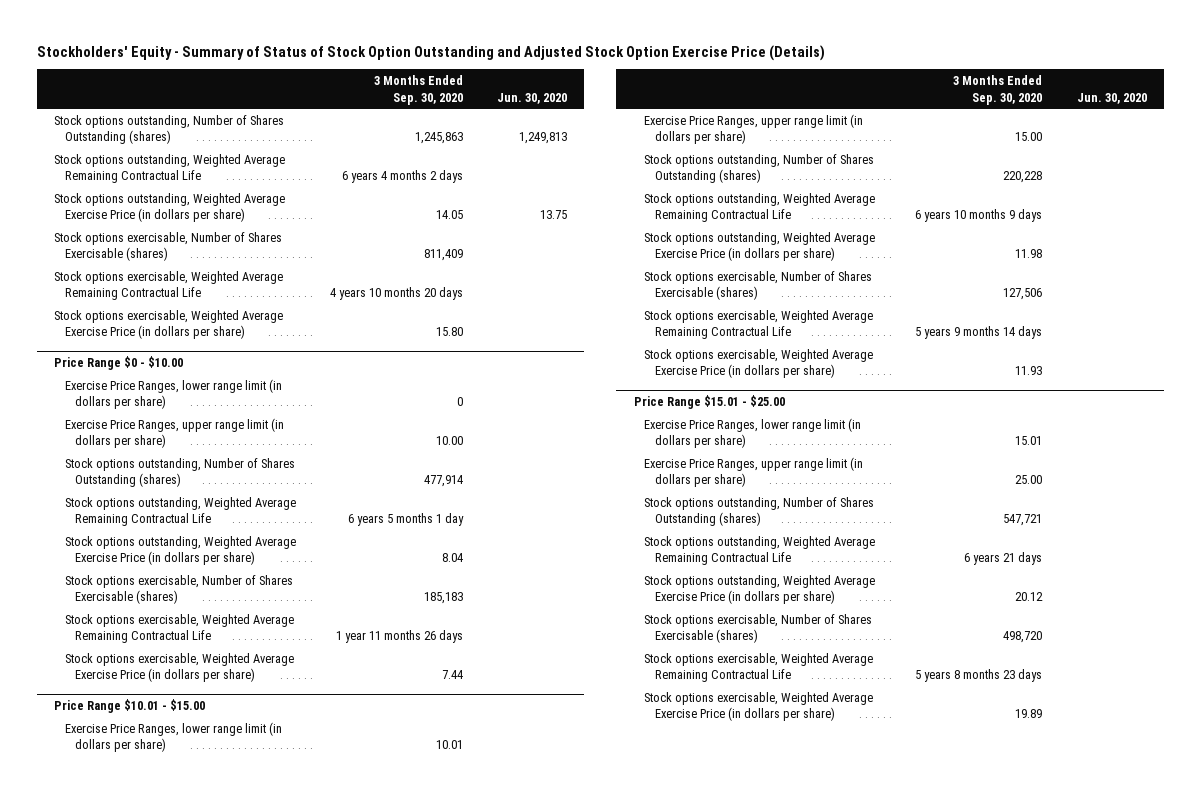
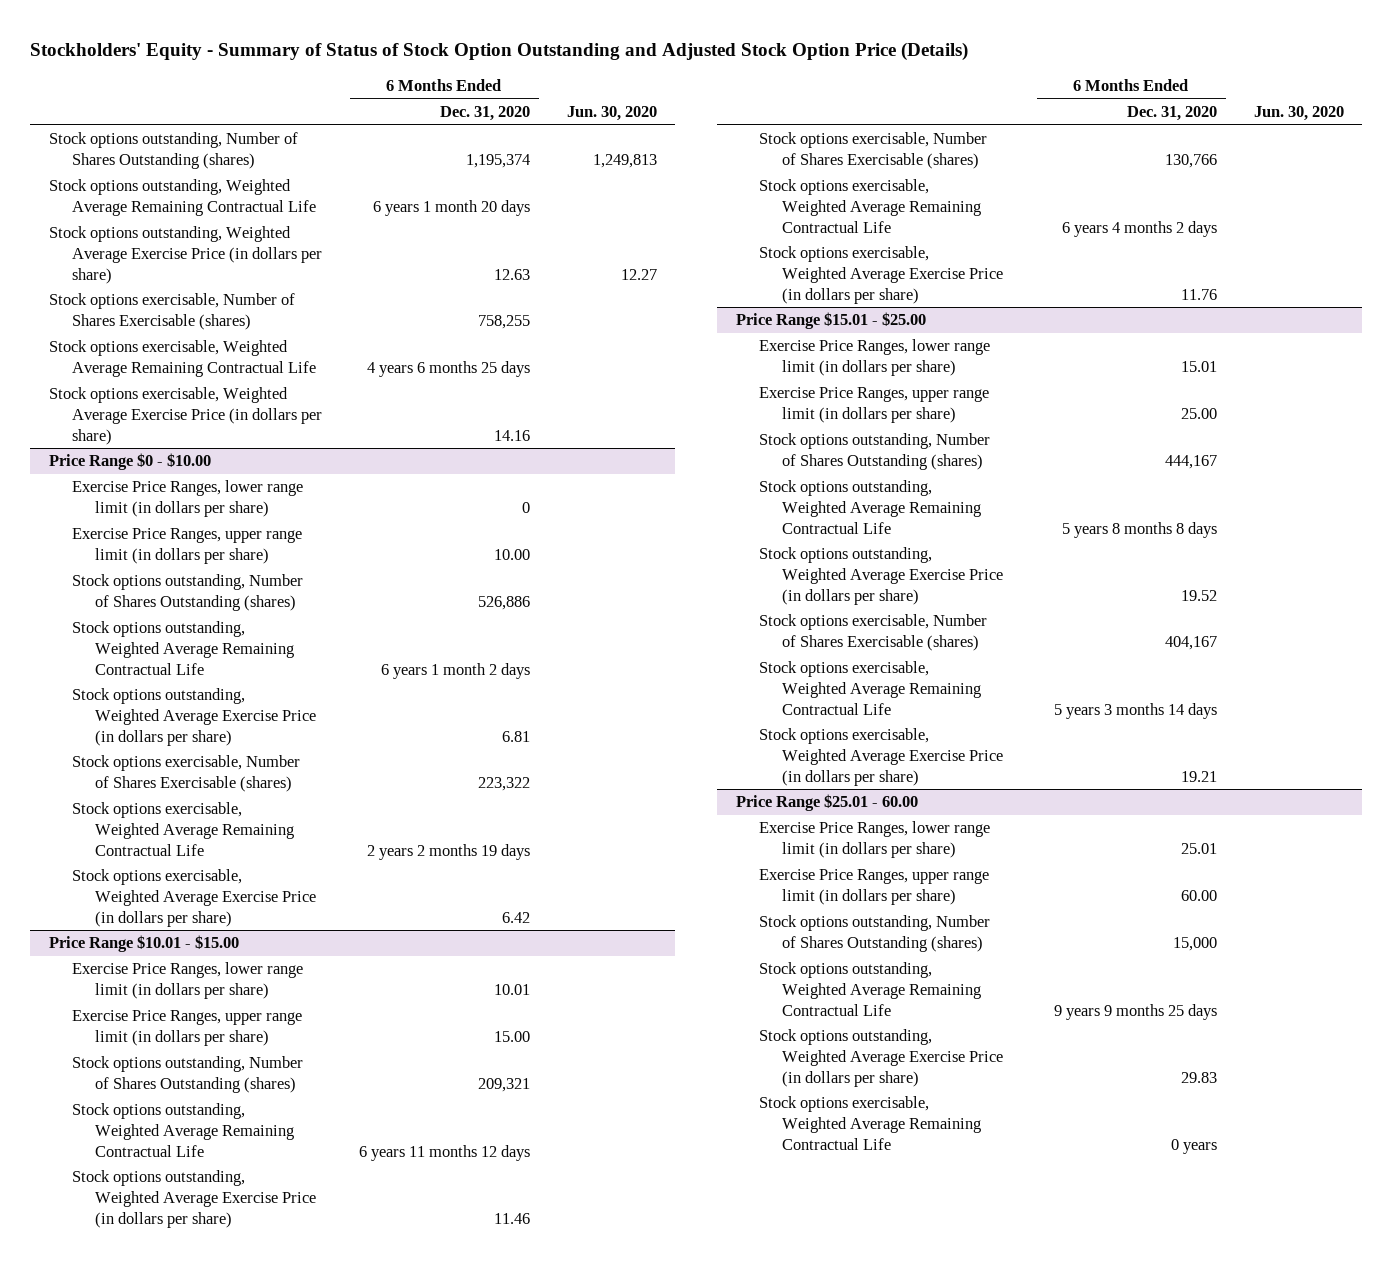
- Stockholders' Equity - Summary of Status of Stock Option Outstanding and Adjusted Stock Option Exercise Price (Details)
+ Stockholders' Equity - Summary of Status of Stock Option Outstanding and Adjusted Stock Option Price (Details)
- | 3 Months Ended Sep. 30, 2020 | Jun. 30, 2020
+ | 6 Months Ended Dec. 31, 2020 | Jun. 30, 2020
- Stock options outstanding, Weighted Average Exercise Price (in dollars per share) | 14.05 | 13.75
+ Stock options outstanding, Weighted Average Exercise Price (in dollars per share) | 12.63 | 12.27
+ Price Range $25.01 - 60.00
+ Exercise Price Ranges, lower range limit (in dollars per share) | 25.01 |
+ Exercise Price Ranges, upper range limit (in dollars per share) | 60.00 |
+ Stock options outstanding, Number of Shares Outstanding (shares) | 15,000 |
+ Stock options outstanding, Weighted Average Remaining Contractual Life | 9 years 9 months 25 days |
+ Stock options outstanding, Weighted Average Exercise Price (in dollars per share) | 29.83 |
+ Stock options exercisable, Weighted Average Remaining Contractual Life | 0 years |

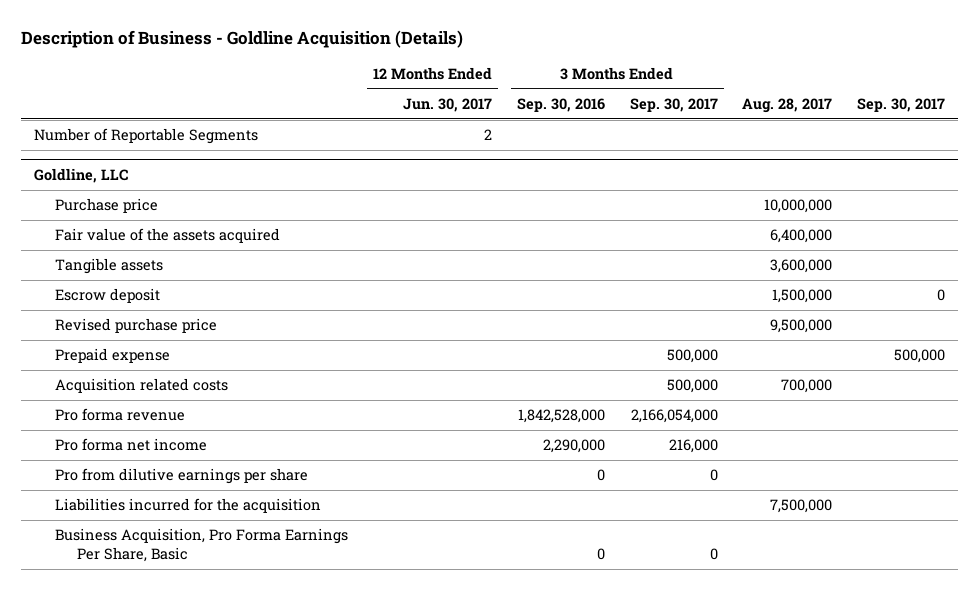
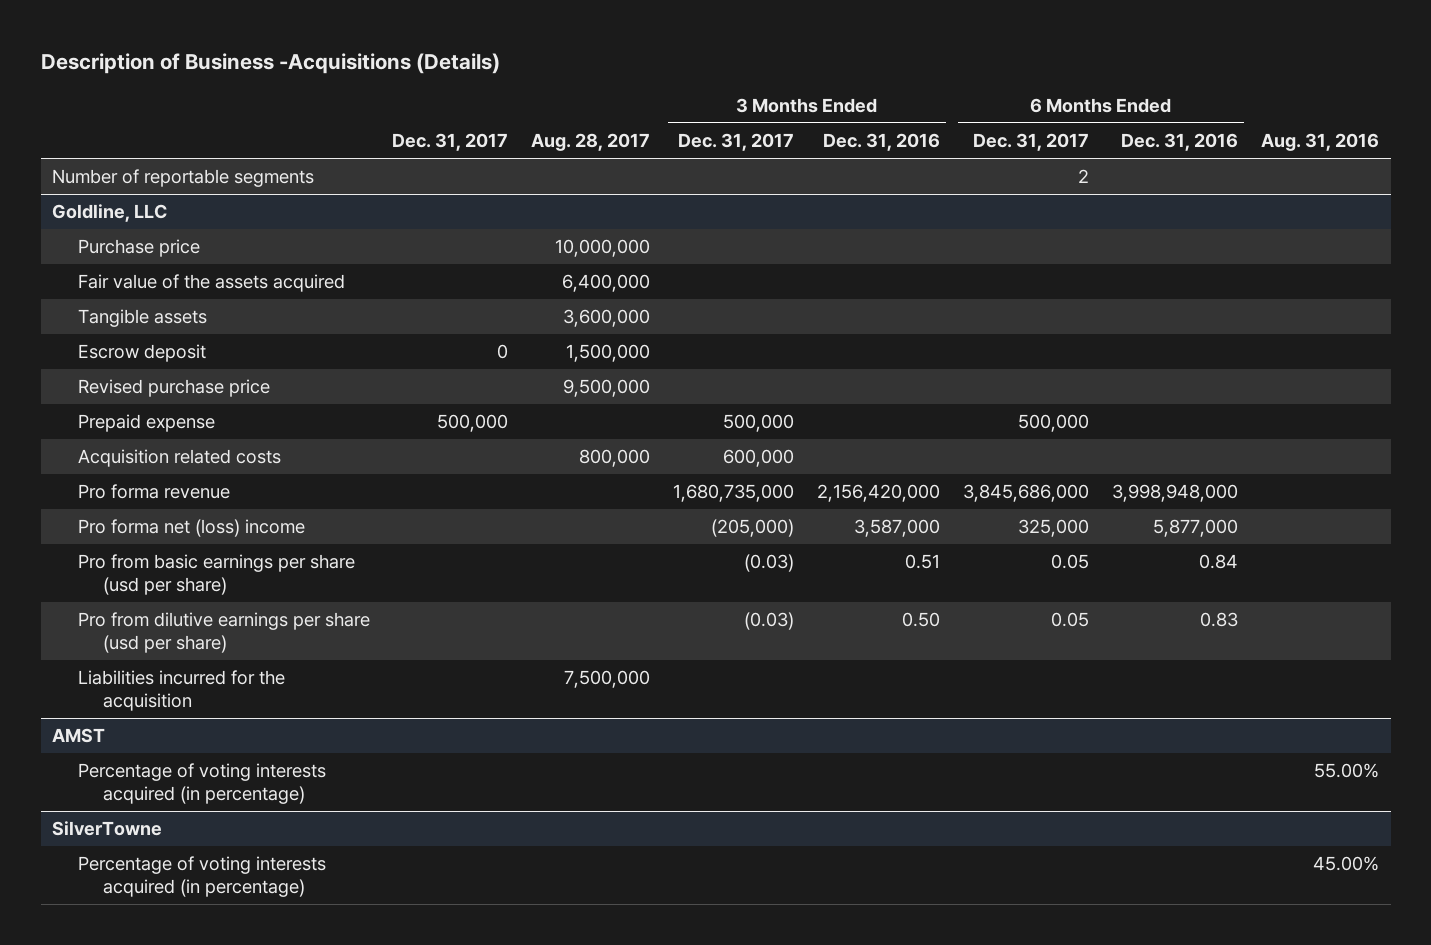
- Description of Business - Goldline Acquisition (Details)
+ Description of Business -Acquisitions (Details)
- | 12 Months Ended Jun. 30, 2017 | 3 Months Ended Sep. 30, 2016 | 3 Months Ended Sep. 30, 2017 | Aug. 28, 2017 | Sep. 30, 2017
+ | Dec. 31, 2017 | Aug. 28, 2017 | 3 Months Ended Dec. 31, 2017 | 3 Months Ended Dec. 31, 2016 | 6 Months Ended Dec. 31, 2017 | 6 Months Ended Dec. 31, 2016 | Aug. 31, 2016
- Number of Reportable Segments | 2 | | | |
+ Number of reportable segments | | | | | 2 | |
@ Goldline, LLC
- Acquisition related costs | | | 500,000 | 700,000 |
+ Acquisition related costs | | 800,000 | 600,000 | | | |
- Pro forma net income | | 2,290,000 | 216,000 | |
- Pro from dilutive earnings per share | | 0 | 0 | |
+ Pro forma net (loss) income | | | (205,000) | 3,587,000 | 325,000 | 5,877,000 |
+ Pro from basic earnings per share (usd per share) | | | (0.03) | 0.51 | 0.05 | 0.84 |
+ Pro from dilutive earnings per share (usd per share) | | | (0.03) | 0.50 | 0.05 | 0.83 |
- Business Acquisition, Pro Forma Earnings Per Share, Basic | | 0 | 0 | |
+ AMST
+ Percentage of voting interests acquired (in percentage) | | | | | | | 55.00%
+ SilverTowne
+ Percentage of voting interests acquired (in percentage) | | | | | | | 45.00%

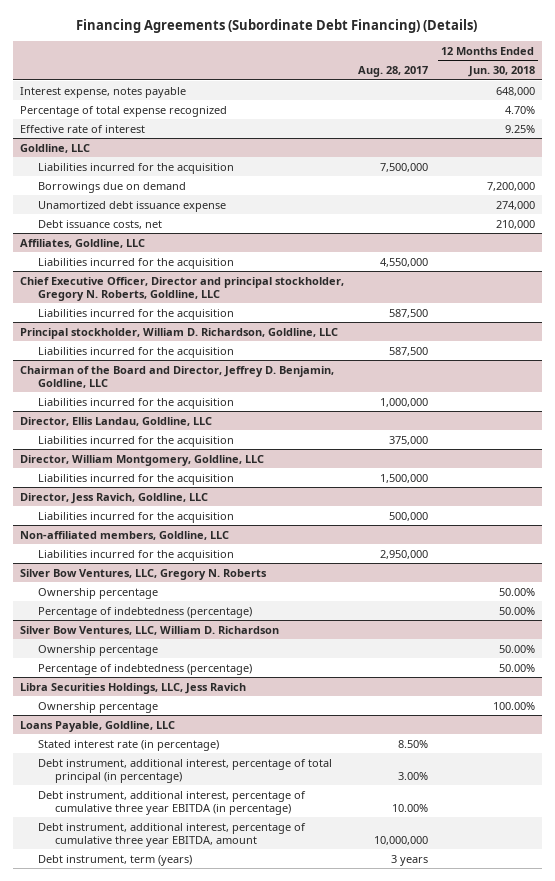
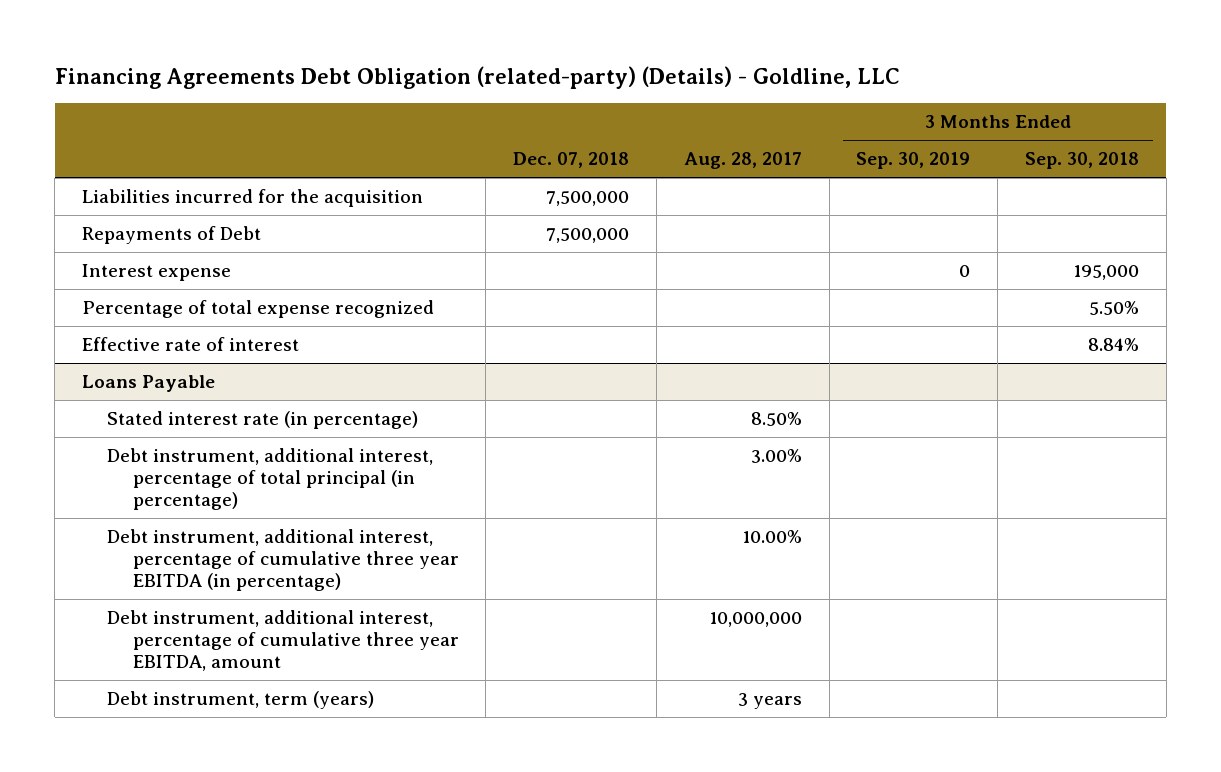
- Financing Agreements (Subordinate Debt Financing) (Details)
+ Financing Agreements Debt Obligation (related-party) (Details) - Goldline, LLC
- | Aug. 28, 2017 | 12 Months Ended Jun. 30, 2018
+ | Dec. 07, 2018 | Aug. 28, 2017 | 3 Months Ended Sep. 30, 2019 | 3 Months Ended Sep. 30, 2018
- Interest expense, notes payable | | 648,000
+ Liabilities incurred for the acquisition | 7,500,000 | | |
+ Repayments of Debt | 7,500,000 | | |
+ Interest expense | | | 0 | 195,000
- Goldline, LLC
- Liabilities incurred for the acquisition | 7,500,000 |
- Borrowings due on demand | | 7,200,000
- Unamortized debt issuance expense | | 274,000
- Debt issuance costs, net | | 210,000
- Affiliates, Goldline, LLC
- Liabilities incurred for the acquisition | 4,550,000 |
- Chief Executive Officer, Director and principal stockholder, Gregory N. Roberts, Goldline, LLC
- Liabilities incurred for the acquisition | 587,500 |
- Principal stockholder, William D. Richardson, Goldline, LLC
- Liabilities incurred for the acquisition | 587,500 |
- Chairman of the Board and Director, Jeffrey D. Benjamin, Goldline, LLC
- Liabilities incurred for the acquisition | 1,000,000 |
- Director, Ellis Landau, Goldline, LLC
- Liabilities incurred for the acquisition | 375,000 |
- Director, William Montgomery, Goldline, LLC
- Liabilities incurred for the acquisition | 1,500,000 |
- Director, Jess Ravich, Goldline, LLC
- Liabilities incurred for the acquisition | 500,000 |
- Non-affiliated members, Goldline, LLC
- Liabilities incurred for the acquisition | 2,950,000 |
- Silver Bow Ventures, LLC, Gregory N. Roberts
- Ownership percentage | | 50.00%
- Percentage of indebtedness (percentage) | | 50.00%
- Silver Bow Ventures, LLC, William D. Richardson
- Ownership percentage | | 50.00%
- Percentage of indebtedness (percentage) | | 50.00%
- Libra Securities Holdings, LLC, Jess Ravich
- Ownership percentage | | 100.00%
- Loans Payable, Goldline, LLC
- Stated interest rate (in percentage) | 8.50% |
- Debt instrument, additional interest, percentage of total principal (in percentage) | 3.00% |
- Debt instrument, additional interest, percentage of cumulative three year EBITDA (in percentage) | 10.00% |
- Debt instrument, additional interest, percentage of cumulative three year EBITDA, amount | 10,000,000 |
- Debt instrument, term (years) | 3 years |
+ Loans Payable
+ Stated interest rate (in percentage) | | 8.50% | |
+ Debt instrument, additional interest, percentage of total principal (in percentage) | | 3.00% | |
+ Debt instrument, additional interest, percentage of cumulative three year EBITDA (in percentage) | | 10.00% | |
+ Debt instrument, additional interest, percentage of cumulative three year EBITDA, amount | | 10,000,000 | |
+ Debt instrument, term (years) | | 3 years | |

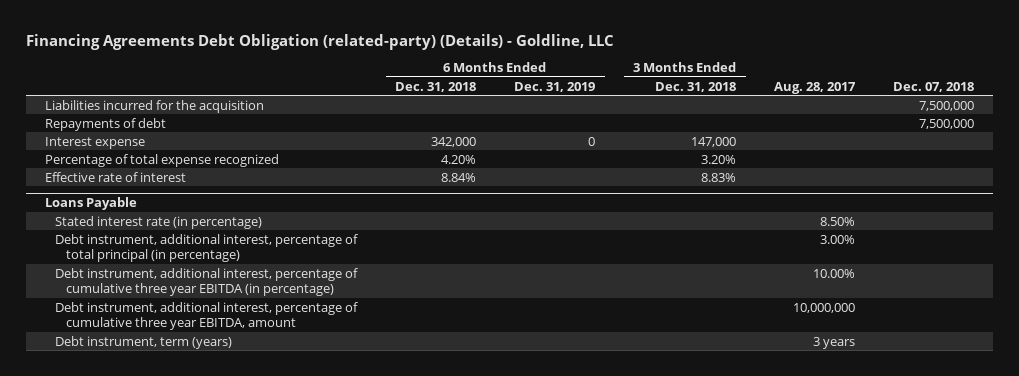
- | Dec. 07, 2018 | Aug. 28, 2017 | 3 Months Ended Sep. 30, 2019 | 3 Months Ended Sep. 30, 2018
+ | 6 Months Ended Dec. 31, 2018 | 6 Months Ended Dec. 31, 2019 | 3 Months Ended Dec. 31, 2018 | Aug. 28, 2017 | Dec. 07, 2018
- Repayments of Debt | 7,500,000 | | |
+ Repayments of debt | | | | | 7,500,000

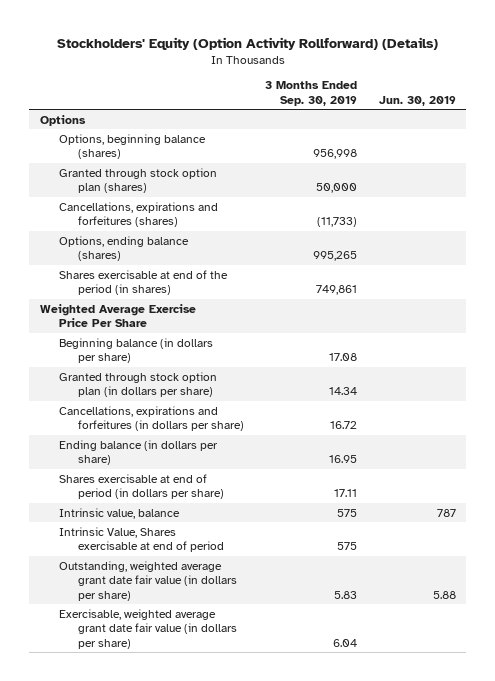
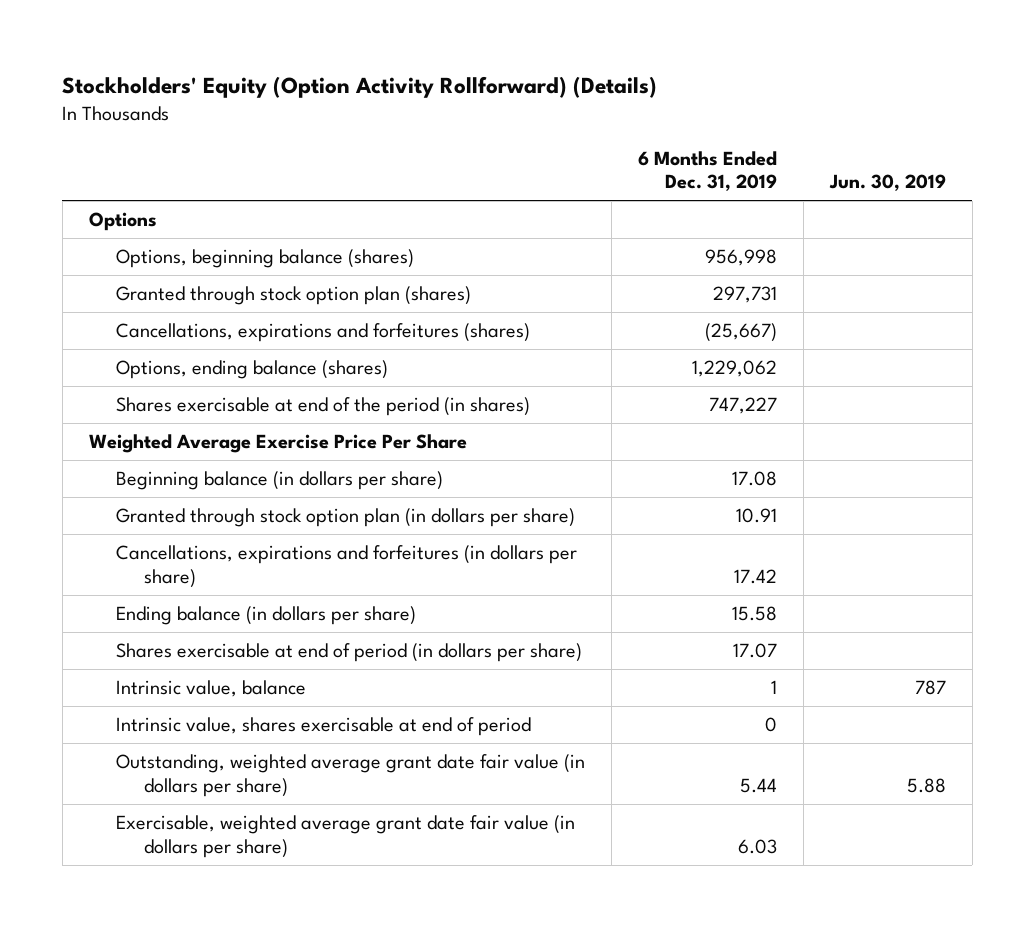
- | 3 Months Ended Sep. 30, 2019 | Jun. 30, 2019
+ | 6 Months Ended Dec. 31, 2019 | Jun. 30, 2019
- Intrinsic Value, Shares exercisable at end of period | 575 |
+ Intrinsic value, shares exercisable at end of period | 0 |

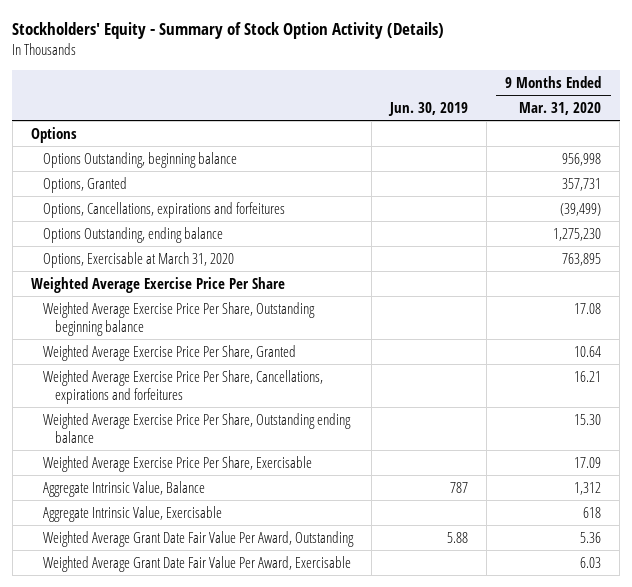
- Stockholders' Equity (Option Activity Rollforward) (Details)
+ Stockholders' Equity - Summary of Stock Option Activity (Details)
- | 6 Months Ended Dec. 31, 2019 | Jun. 30, 2019
+ | Jun. 30, 2019 | 9 Months Ended Mar. 31, 2020
- Options, beginning balance (shares) | 956,998 |
- Granted through stock option plan (shares) | 297,731 |
- Cancellations, expirations and forfeitures (shares) | (25,667) |
- Options, ending balance (shares) | 1,229,062 |
- Shares exercisable at end of the period (in shares) | 747,227 |
+ Options Outstanding, beginning balance | | 956,998
+ Options, Granted | | 357,731
+ Options, Cancellations, expirations and forfeitures | | (39,499)
+ Options Outstanding, ending balance | | 1,275,230
+ Options, Exercisable at March 31, 2020 | | 763,895
- Beginning balance (in dollars per share) | 17.08 |
- Granted through stock option plan (in dollars per share) | 10.91 |
- Cancellations, expirations and forfeitures (in dollars per share) | 17.42 |
- Ending balance (in dollars per share) | 15.58 |
- Shares exercisable at end of period (in dollars per share) | 17.07 |
- Intrinsic value, balance | 1 | 787
- Intrinsic value, shares exercisable at end of period | 0 |
- Outstanding, weighted average grant date fair value (in dollars per share) | 5.44 | 5.88
- Exercisable, weighted average grant date fair value (in dollars per share) | 6.03 |
+ Weighted Average Exercise Price Per Share, Outstanding beginning balance | | 17.08
+ Weighted Average Exercise Price Per Share, Granted | | 10.64
+ Weighted Average Exercise Price Per Share, Cancellations, expirations and forfeitures | | 16.21
+ Weighted Average Exercise Price Per Share, Outstanding ending balance | | 15.30
+ Weighted Average Exercise Price Per Share, Exercisable | | 17.09
+ Aggregate Intrinsic Value, Balance | 787 | 1,312
+ Aggregate Intrinsic Value, Exercisable | | 618
+ Weighted Average Grant Date Fair Value Per Award, Outstanding | 5.88 | 5.36
+ Weighted Average Grant Date Fair Value Per Award, Exercisable | | 6.03

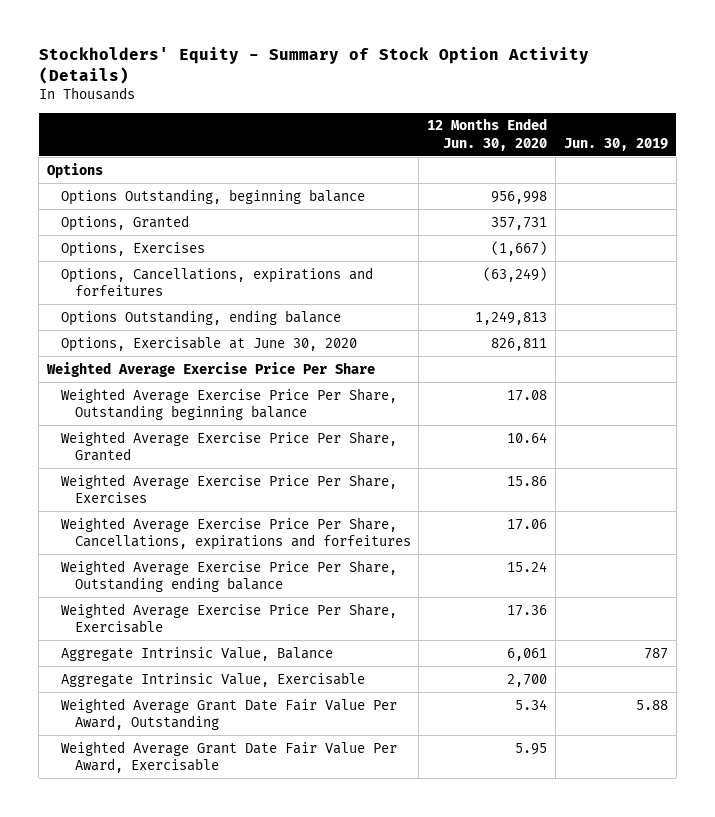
- | Jun. 30, 2019 | 9 Months Ended Mar. 31, 2020
+ | 12 Months Ended Jun. 30, 2020 | Jun. 30, 2019
+ Options, Exercises | (1,667) |
- Options, Exercisable at March 31, 2020 | | 763,895
+ Options, Exercisable at June 30, 2020 | 826,811 |
+ Weighted Average Exercise Price Per Share, Exercises | 15.86 |

